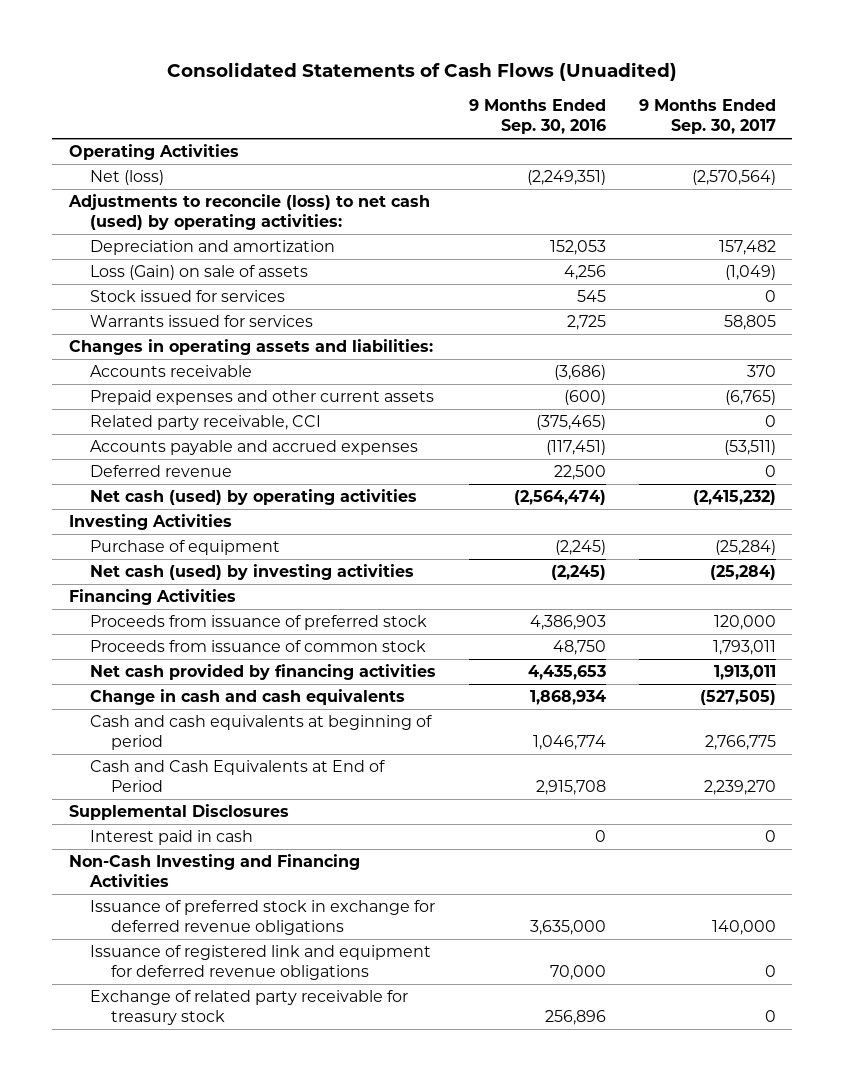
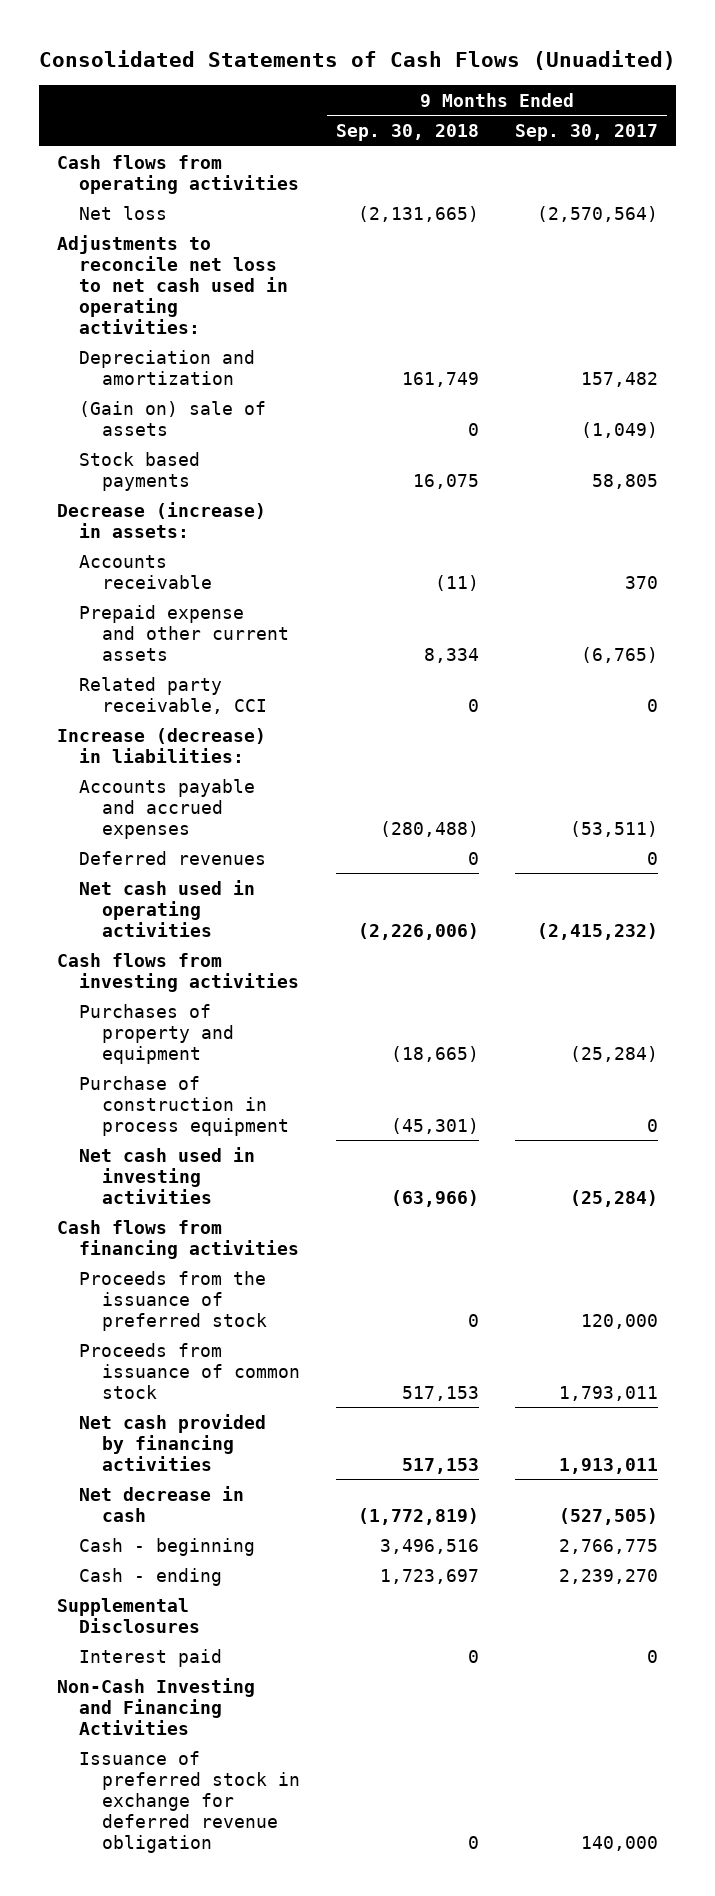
- | 9 Months Ended Sep. 30, 2016 | 9 Months Ended Sep. 30, 2017
+ | 9 Months Ended Sep. 30, 2018 | 9 Months Ended Sep. 30, 2017
- Operating Activities
- Net (loss) | (2,249,351) | (2,570,564)
- Adjustments to reconcile (loss) to net cash (used) by operating activities:
+ Cash flows from operating activities
+ Net loss | (2,131,665) | (2,570,564)
+ Adjustments to reconcile net loss to net cash used in operating activities:
- Loss (Gain) on sale of assets | 4,256 | (1,049)
- Stock issued for services | 545 | 0
- Warrants issued for services | 2,725 | 58,805
- Changes in operating assets and liabilities:
+ (Gain on) sale of assets | 0 | (1,049)
+ Stock based payments | 16,075 | 58,805
+ Decrease (increase) in assets:
- Prepaid expenses and other current assets | (600) | (6,765)
+ Prepaid expense and other current assets | 8,334 | (6,765)
+ Increase (decrease) in liabilities:
- Deferred revenue | 22,500 | 0
- Net cash (used) by operating activities | (2,564,474) | (2,415,232)
- Investing Activities
- Purchase of equipment | (2,245) | (25,284)
- Net cash (used) by investing activities | (2,245) | (25,284)
- Financing Activities
- Proceeds from issuance of preferred stock | 4,386,903 | 120,000
+ Deferred revenues | 0 | 0
+ Net cash used in operating activities | (2,226,006) | (2,415,232)
+ Cash flows from investing activities
+ Purchases of property and equipment | (18,665) | (25,284)
+ Purchase of construction in process equipment | (45,301) | 0
+ Net cash used in investing activities | (63,966) | (25,284)
+ Cash flows from financing activities
+ Proceeds from the issuance of preferred stock | 0 | 120,000
- Change in cash and cash equivalents | 1,868,934 | (527,505)
- Cash and cash equivalents at beginning of period | 1,046,774 | 2,766,775
- Cash and Cash Equivalents at End of Period | 2,915,708 | 2,239,270
+ Net decrease in cash | (1,772,819) | (527,505)
+ Cash - beginning | 3,496,516 | 2,766,775
+ Cash - ending | 1,723,697 | 2,239,270
- Interest paid in cash | 0 | 0
+ Interest paid | 0 | 0
- Issuance of preferred stock in exchange for deferred revenue obligations | 3,635,000 | 140,000
- Issuance of registered link and equipment for deferred revenue obligations | 70,000 | 0
- Exchange of related party receivable for treasury stock | 256,896 | 0
+ Issuance of preferred stock in exchange for deferred revenue obligation | 0 | 140,000

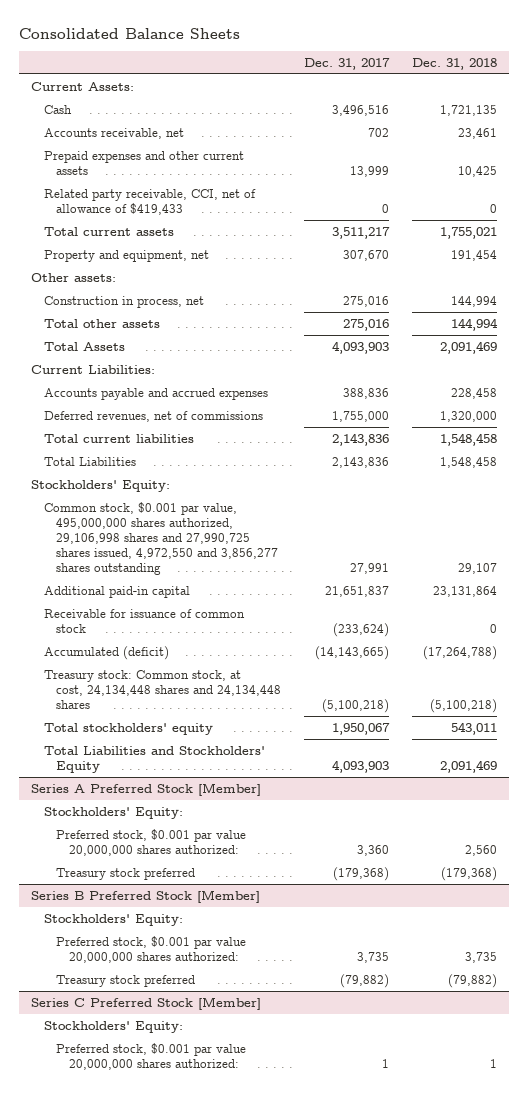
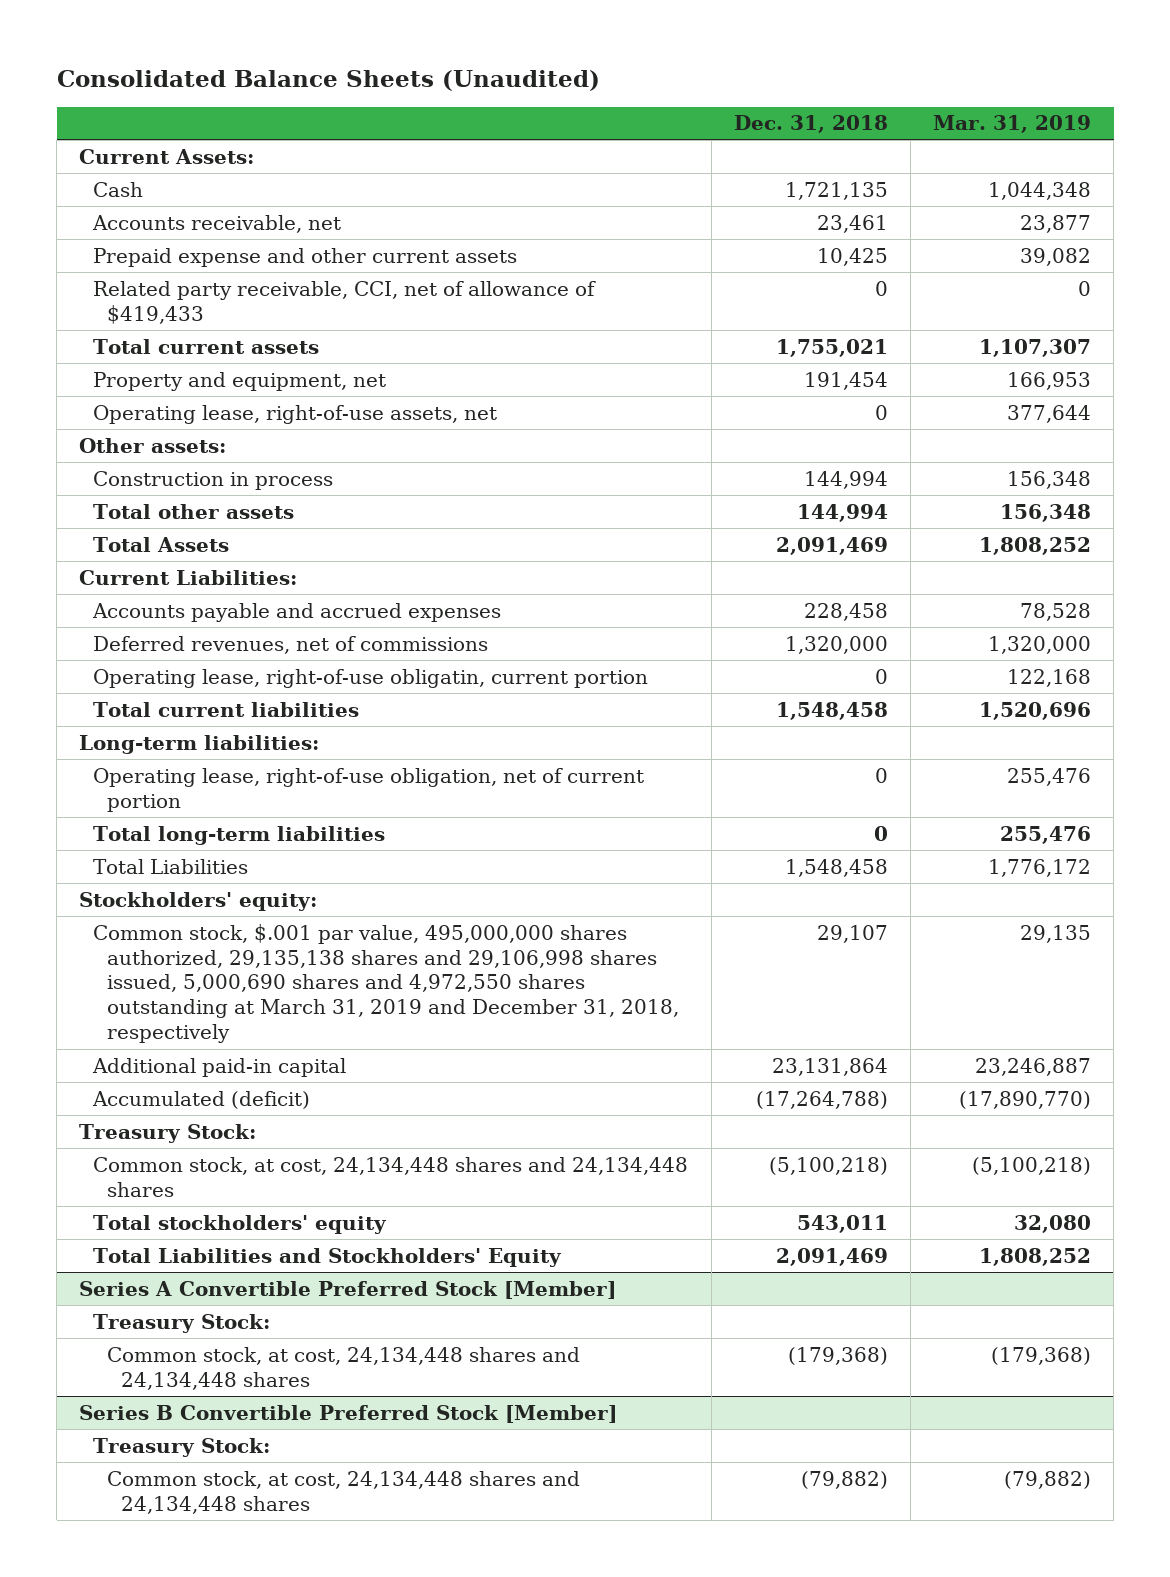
- Consolidated Balance Sheets
+ Consolidated Balance Sheets (Unaudited)
- | Dec. 31, 2017 | Dec. 31, 2018
+ | Dec. 31, 2018 | Mar. 31, 2019
- Prepaid expenses and other current assets | 13,999 | 10,425
+ Prepaid expense and other current assets | 10,425 | 39,082
+ Operating lease, right-of-use assets, net | 0 | 377,644
- Construction in process, net | 275,016 | 144,994
+ Construction in process | 144,994 | 156,348
+ Operating lease, right-of-use obligatin, current portion | 0 | 122,168
+ Long-term liabilities:
+ Operating lease, right-of-use obligation, net of current portion | 0 | 255,476
+ Total long-term liabilities | 0 | 255,476
- Stockholders' Equity:
- Common stock, $0.001 par value, 495,000,000 shares authorized, 29,106,998 shares and 27,990,725 shares issued, 4,972,550 and 3,856,277 shares outstanding | 27,991 | 29,107
+ Stockholders' equity:
+ Common stock, $.001 par value, 495,000,000 shares authorized, 29,135,138 shares and 29,106,998 shares issued, 5,000,690 shares and 4,972,550 shares outstanding at March 31, 2019 and December 31, 2018, respectively | 29,107 | 29,135
- Receivable for issuance of common stock | (233,624) | 0
- Treasury stock: Common stock, at cost, 24,134,448 shares and 24,134,448 shares | (5,100,218) | (5,100,218)
+ Treasury Stock:
+ Common stock, at cost, 24,134,448 shares and 24,134,448 shares | (5,100,218) | (5,100,218)
- Series A Preferred Stock [Member]
- Stockholders' Equity:
- Preferred stock, $0.001 par value 20,000,000 shares authorized: | 3,360 | 2,560
- Treasury stock preferred | (179,368) | (179,368)
- Series B Preferred Stock [Member]
- Stockholders' Equity:
- Preferred stock, $0.001 par value 20,000,000 shares authorized: | 3,735 | 3,735
- Treasury stock preferred | (79,882) | (79,882)
- Series C Preferred Stock [Member]
- Stockholders' Equity:
- Preferred stock, $0.001 par value 20,000,000 shares authorized: | 1 | 1
+ Series A Convertible Preferred Stock [Member]
+ Treasury Stock:
+ Common stock, at cost, 24,134,448 shares and 24,134,448 shares | (179,368) | (179,368)
+ Series B Convertible Preferred Stock [Member]
+ Treasury Stock:
+ Common stock, at cost, 24,134,448 shares and 24,134,448 shares | (79,882) | (79,882)

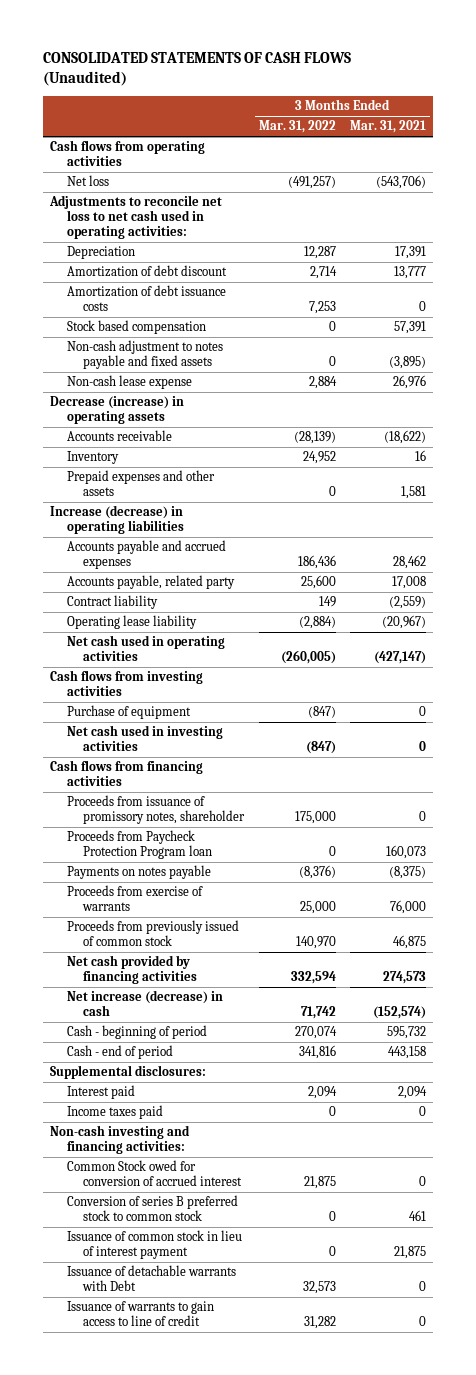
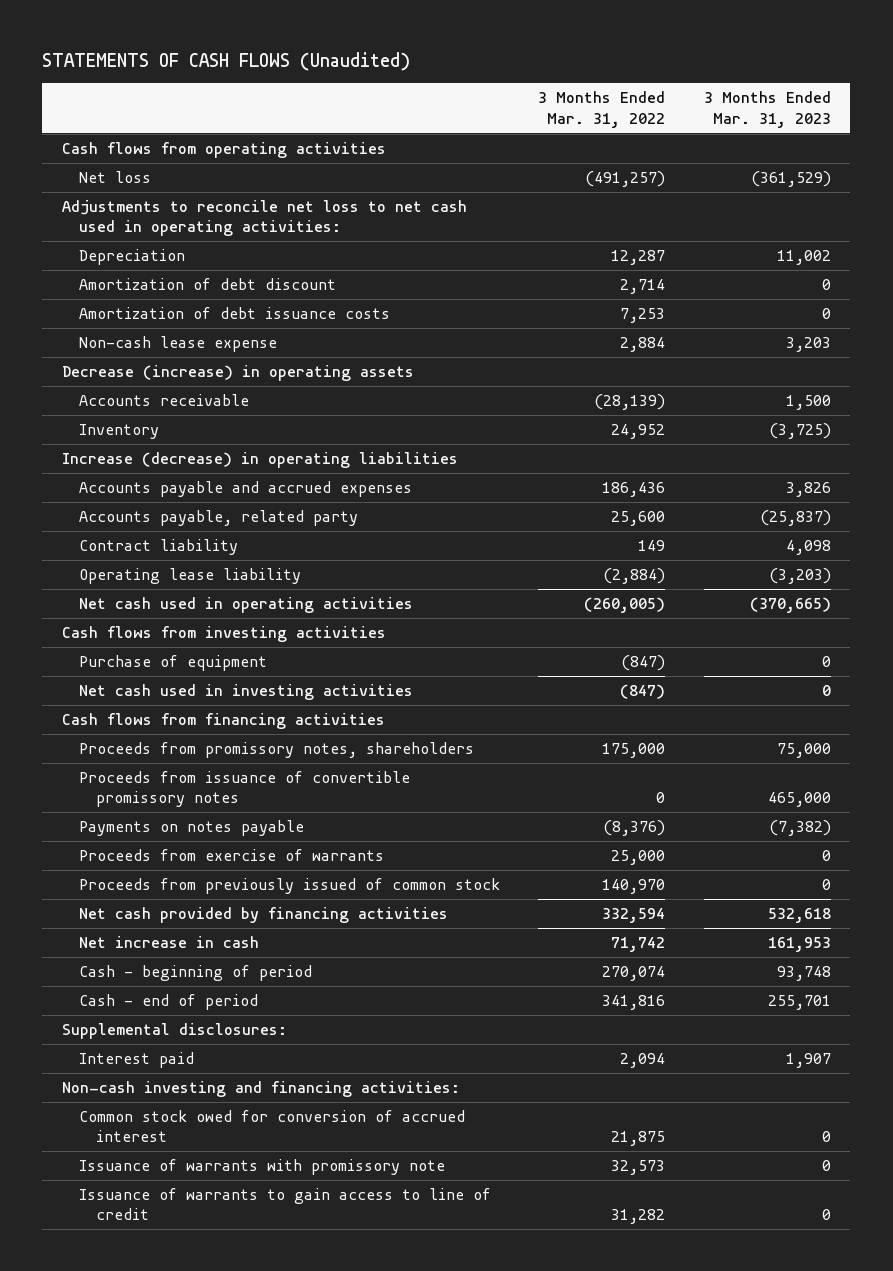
- CONSOLIDATED STATEMENTS OF CASH FLOWS (Unaudited)
+ STATEMENTS OF CASH FLOWS (Unaudited)
- | 3 Months Ended Mar. 31, 2022 | 3 Months Ended Mar. 31, 2021
+ | 3 Months Ended Mar. 31, 2022 | 3 Months Ended Mar. 31, 2023
- Stock based compensation | 0 | 57,391
- Non-cash adjustment to notes payable and fixed assets | 0 | (3,895)
- Prepaid expenses and other assets | 0 | 1,581
- Proceeds from issuance of promissory notes, shareholder | 175,000 | 0
- Proceeds from Paycheck Protection Program loan | 0 | 160,073
+ Proceeds from promissory notes, shareholders | 175,000 | 75,000
+ Proceeds from issuance of convertible promissory notes | 0 | 465,000
- Net increase (decrease) in cash | 71,742 | (152,574)
+ Net increase in cash | 71,742 | 161,953
- Income taxes paid | 0 | 0
- Common Stock owed for conversion of accrued interest | 21,875 | 0
- Conversion of series B preferred stock to common stock | 0 | 461
- Issuance of common stock in lieu of interest payment | 0 | 21,875
- Issuance of detachable warrants with Debt | 32,573 | 0
+ Common stock owed for conversion of accrued interest | 21,875 | 0
+ Issuance of warrants with promissory note | 32,573 | 0

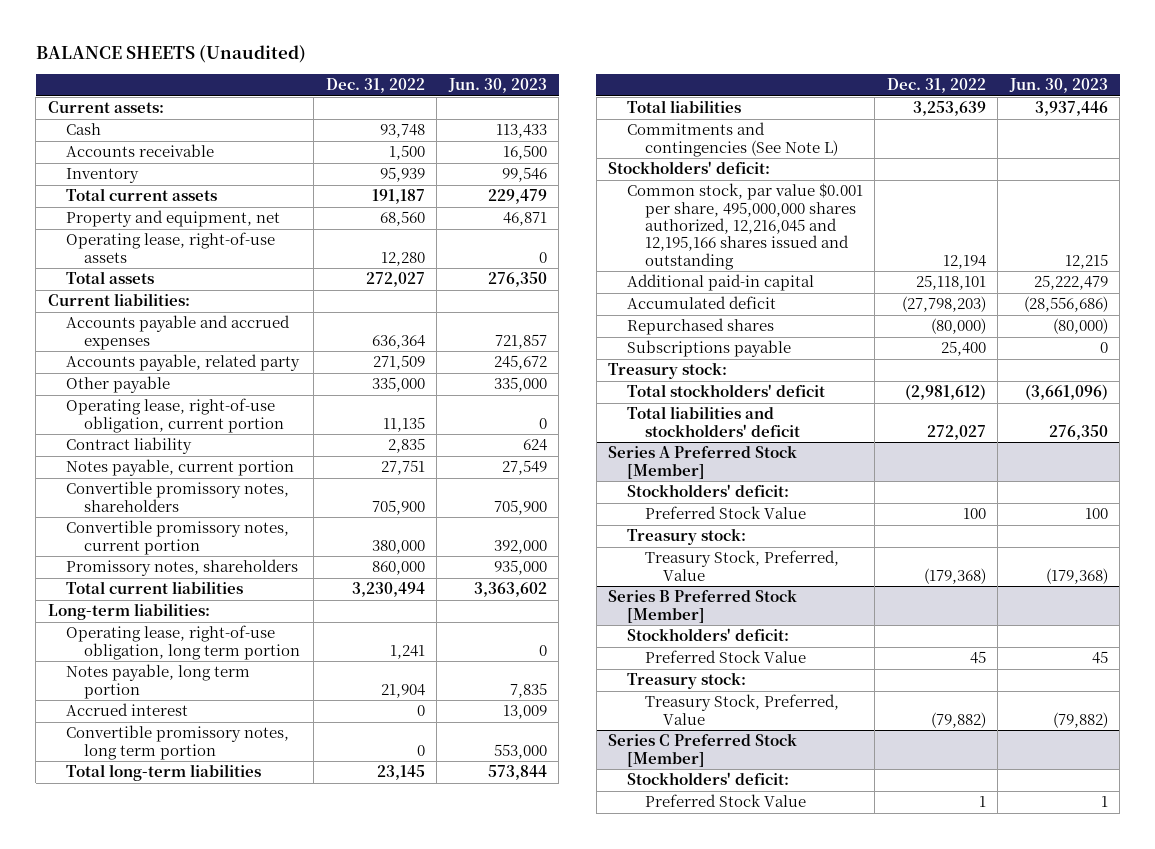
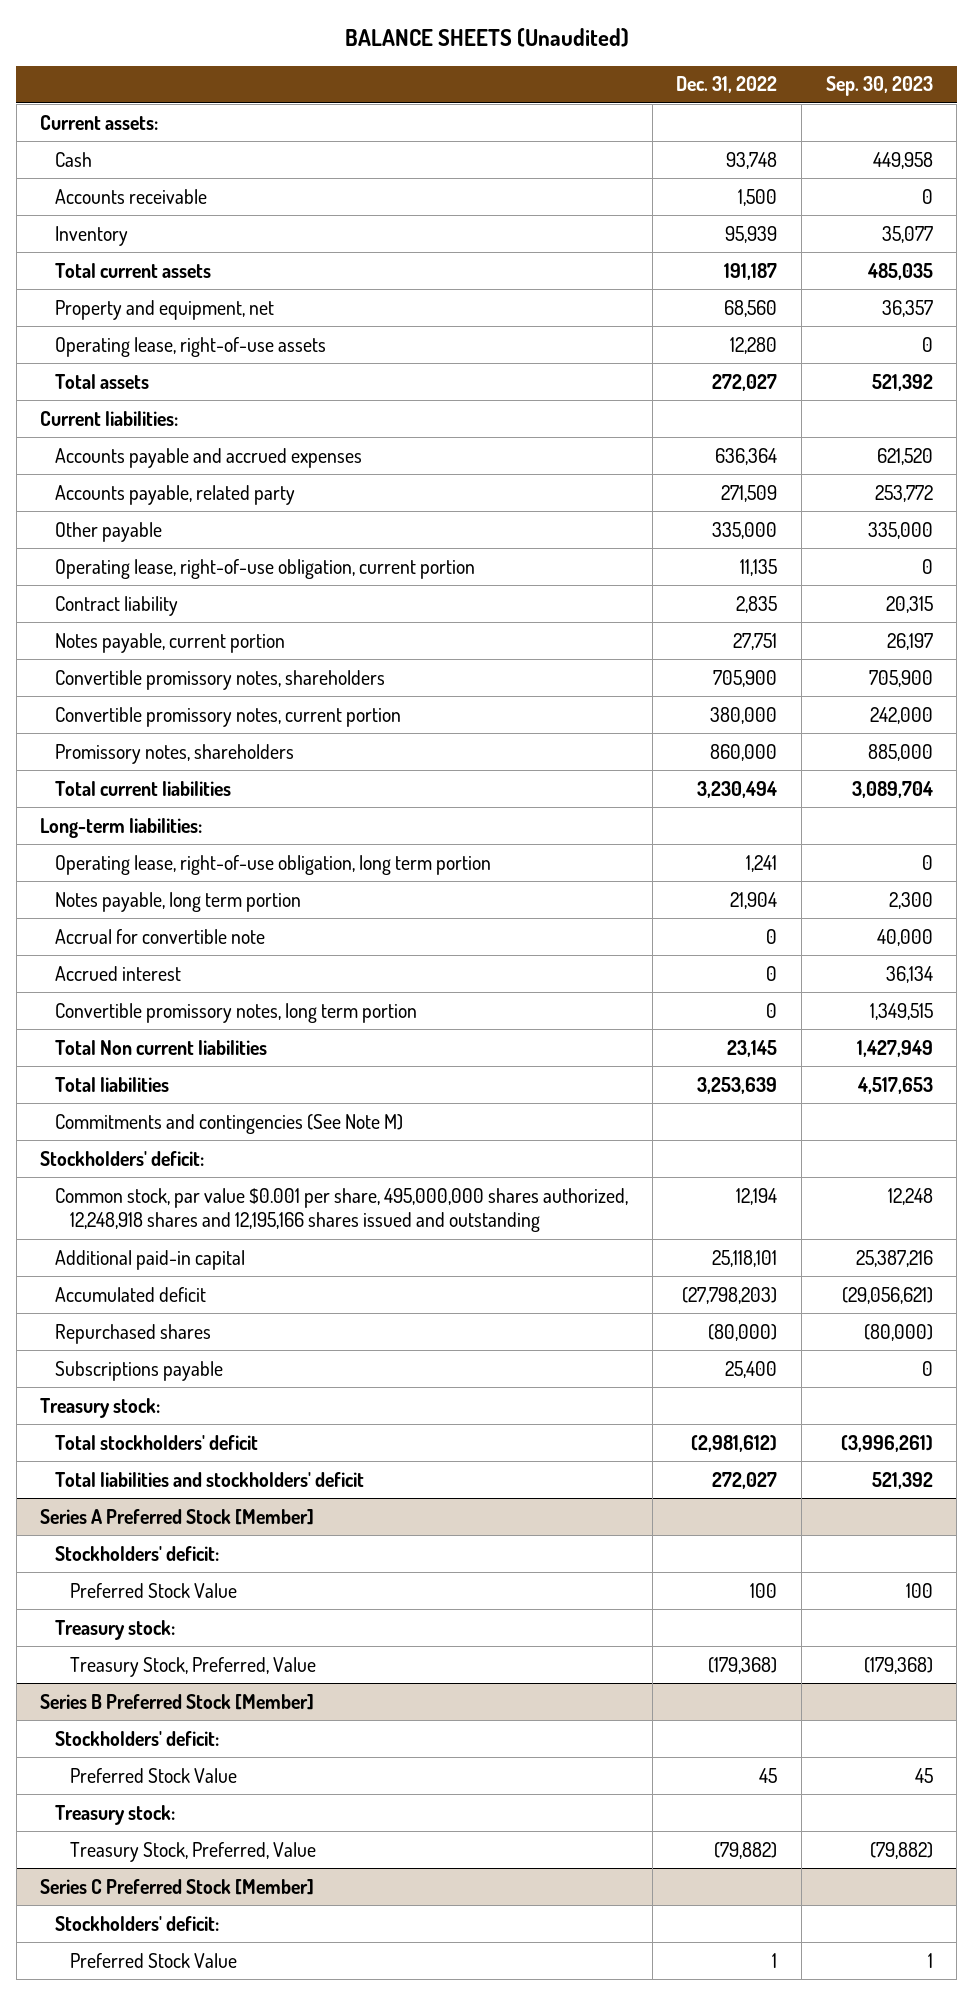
- | Dec. 31, 2022 | Jun. 30, 2023
+ | Dec. 31, 2022 | Sep. 30, 2023
+ Accrual for convertible note | 0 | 40,000
- Total long-term liabilities | 23,145 | 573,844
+ Total Non current liabilities | 23,145 | 1,427,949
- Commitments and contingencies (See Note L)
+ Commitments and contingencies (See Note M)
- Common stock, par value $0.001 per share, 495,000,000 shares authorized, 12,216,045 and 12,195,166 shares issued and outstanding | 12,194 | 12,215
+ Common stock, par value $0.001 per share, 495,000,000 shares authorized, 12,248,918 shares and 12,195,166 shares issued and outstanding | 12,194 | 12,248

